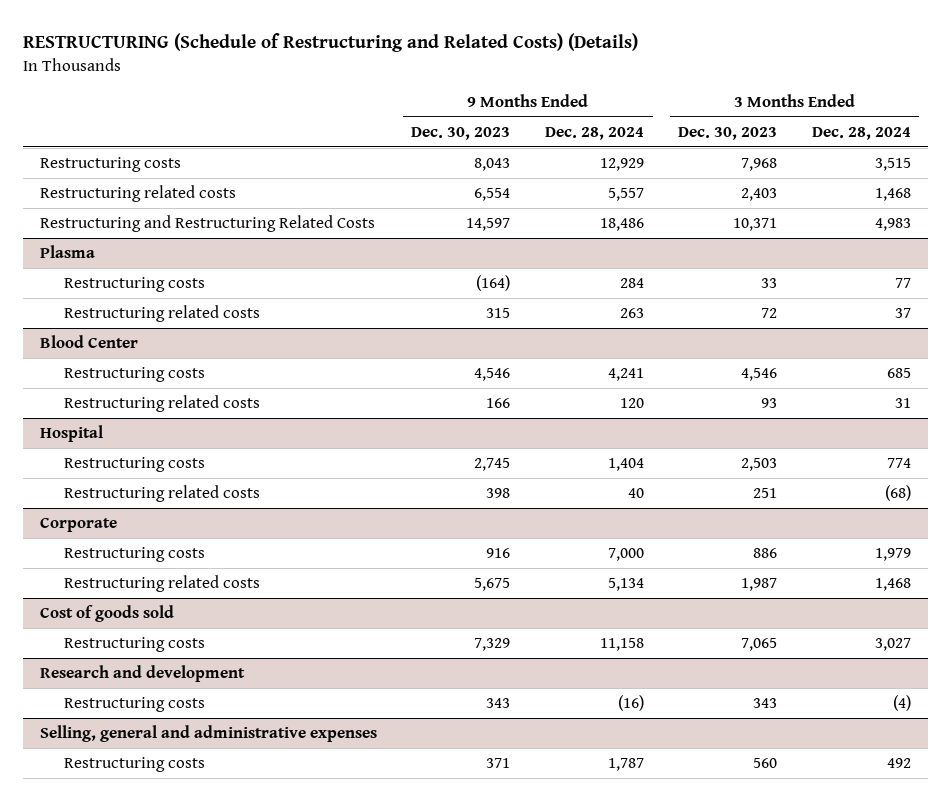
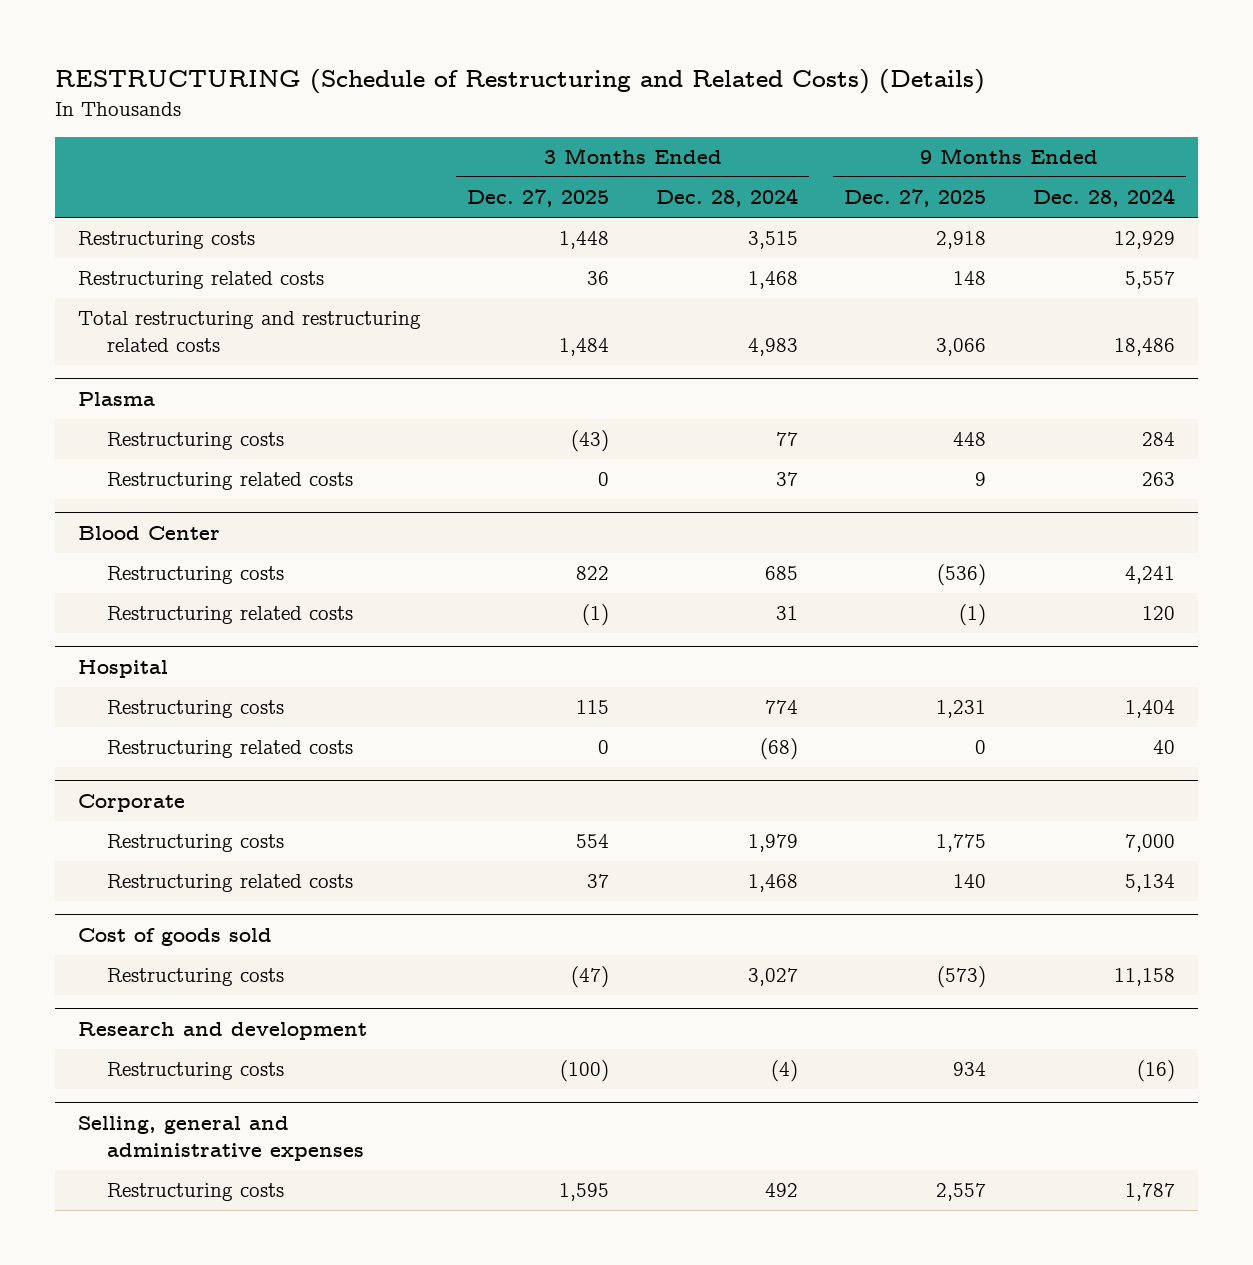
- | 9 Months Ended Dec. 30, 2023 | 9 Months Ended Dec. 28, 2024 | 3 Months Ended Dec. 30, 2023 | 3 Months Ended Dec. 28, 2024
+ | 3 Months Ended Dec. 27, 2025 | 3 Months Ended Dec. 28, 2024 | 9 Months Ended Dec. 27, 2025 | 9 Months Ended Dec. 28, 2024
- Restructuring and Restructuring Related Costs | 14,597 | 18,486 | 10,371 | 4,983
+ Total restructuring and restructuring related costs | 1,484 | 4,983 | 3,066 | 18,486

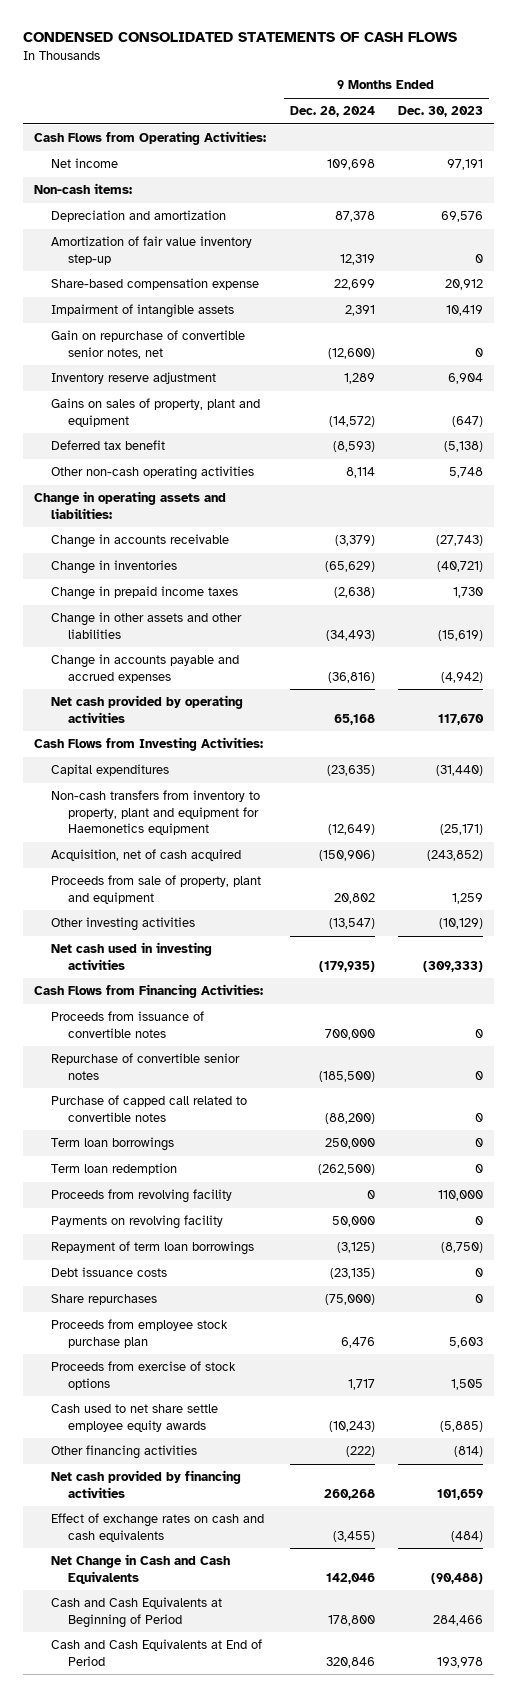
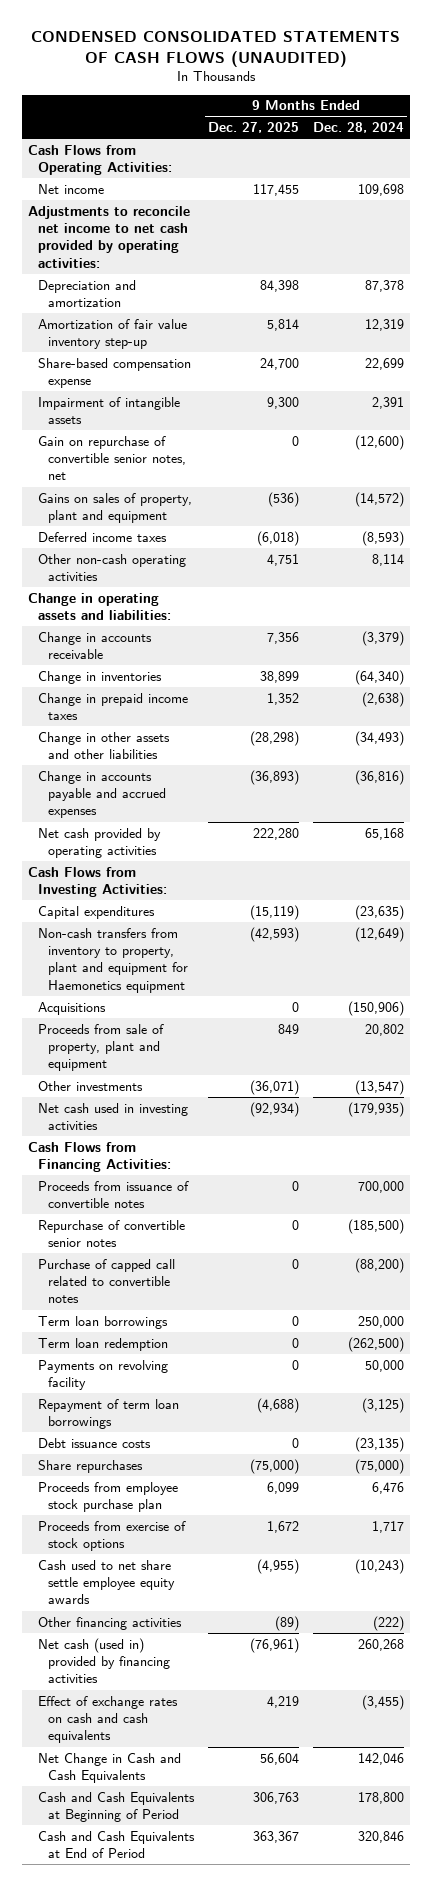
- CONDENSED CONSOLIDATED STATEMENTS OF CASH FLOWS
+ CONDENSED CONSOLIDATED STATEMENTS OF CASH FLOWS (UNAUDITED)
- | 9 Months Ended Dec. 28, 2024 | 9 Months Ended Dec. 30, 2023
+ | 9 Months Ended Dec. 27, 2025 | 9 Months Ended Dec. 28, 2024
- Non-cash items:
+ Adjustments to reconcile net income to net cash provided by operating activities:
- Inventory reserve adjustment | 1,289 | 6,904
- Deferred tax benefit | (8,593) | (5,138)
+ Deferred income taxes | (6,018) | (8,593)
- Change in inventories | (65,629) | (40,721)
+ Change in inventories | 38,899 | (64,340)
- Acquisition, net of cash acquired | (150,906) | (243,852)
+ Acquisitions | 0 | (150,906)
- Other investing activities | (13,547) | (10,129)
+ Other investments | (36,071) | (13,547)
- Proceeds from revolving facility | 0 | 110,000
- Net cash provided by financing activities | 260,268 | 101,659
+ Net cash (used in) provided by financing activities | (76,961) | 260,268

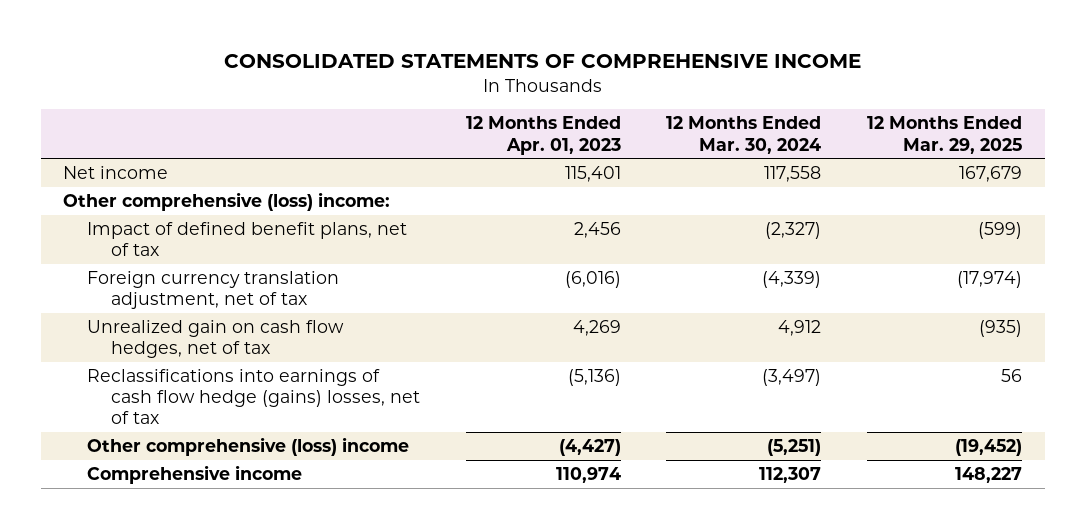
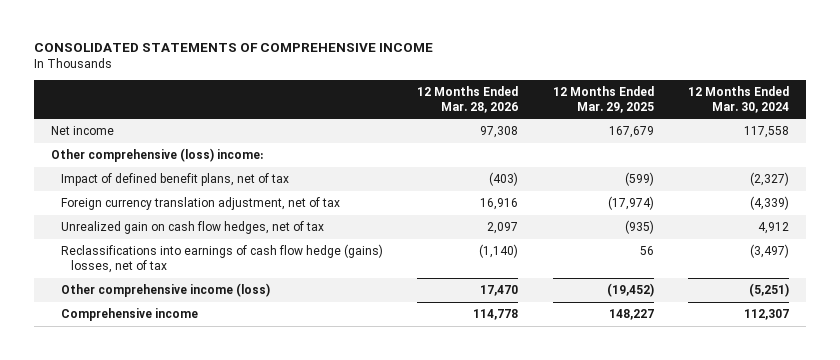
- | 12 Months Ended Apr. 01, 2023 | 12 Months Ended Mar. 30, 2024 | 12 Months Ended Mar. 29, 2025
+ | 12 Months Ended Mar. 28, 2026 | 12 Months Ended Mar. 29, 2025 | 12 Months Ended Mar. 30, 2024
- Other comprehensive (loss) income | (4,427) | (5,251) | (19,452)
+ Other comprehensive income (loss) | 17,470 | (19,452) | (5,251)

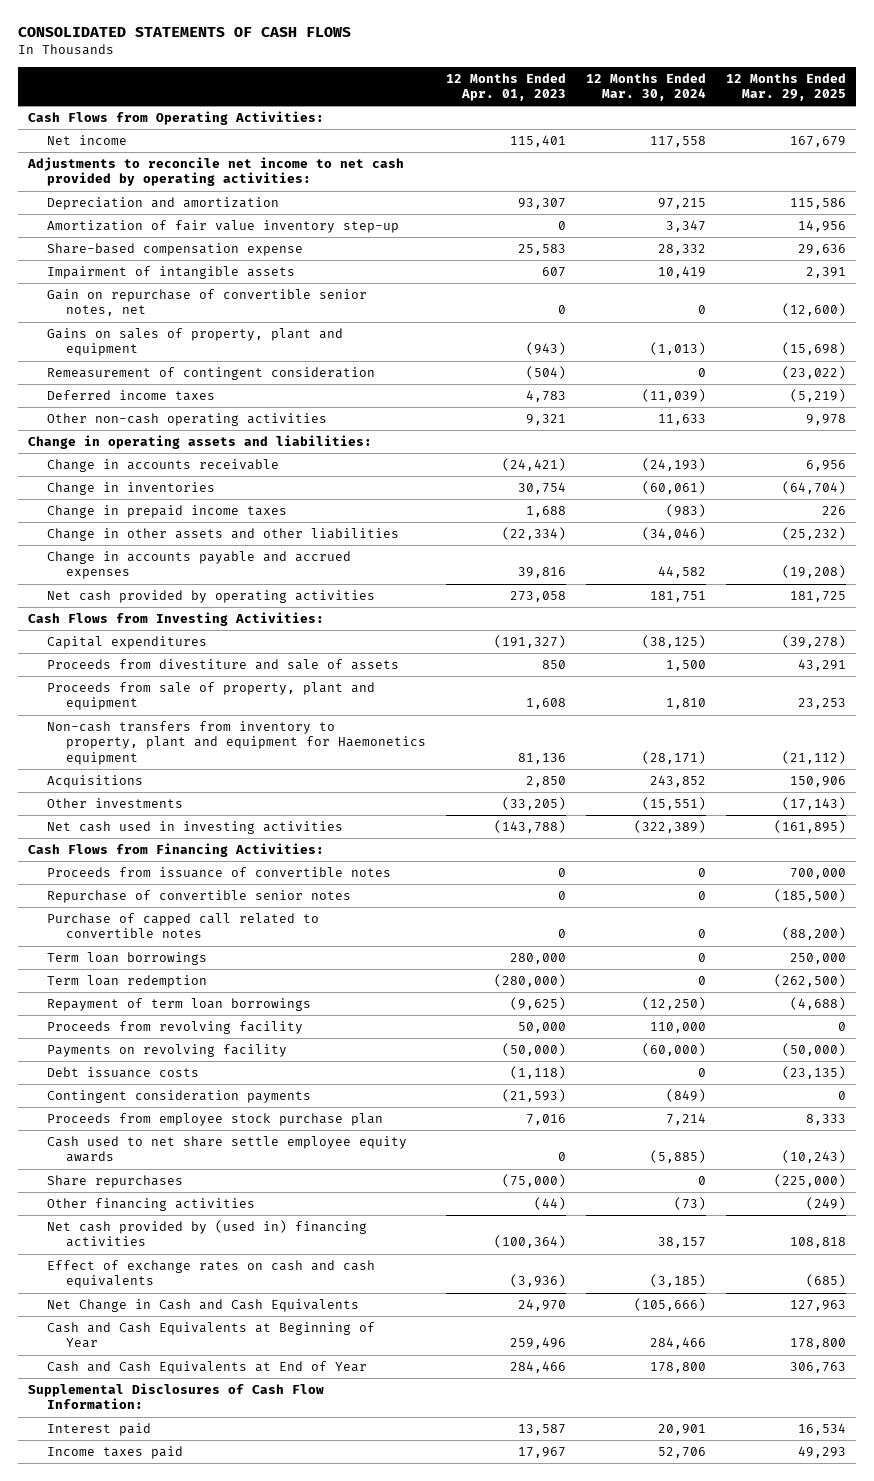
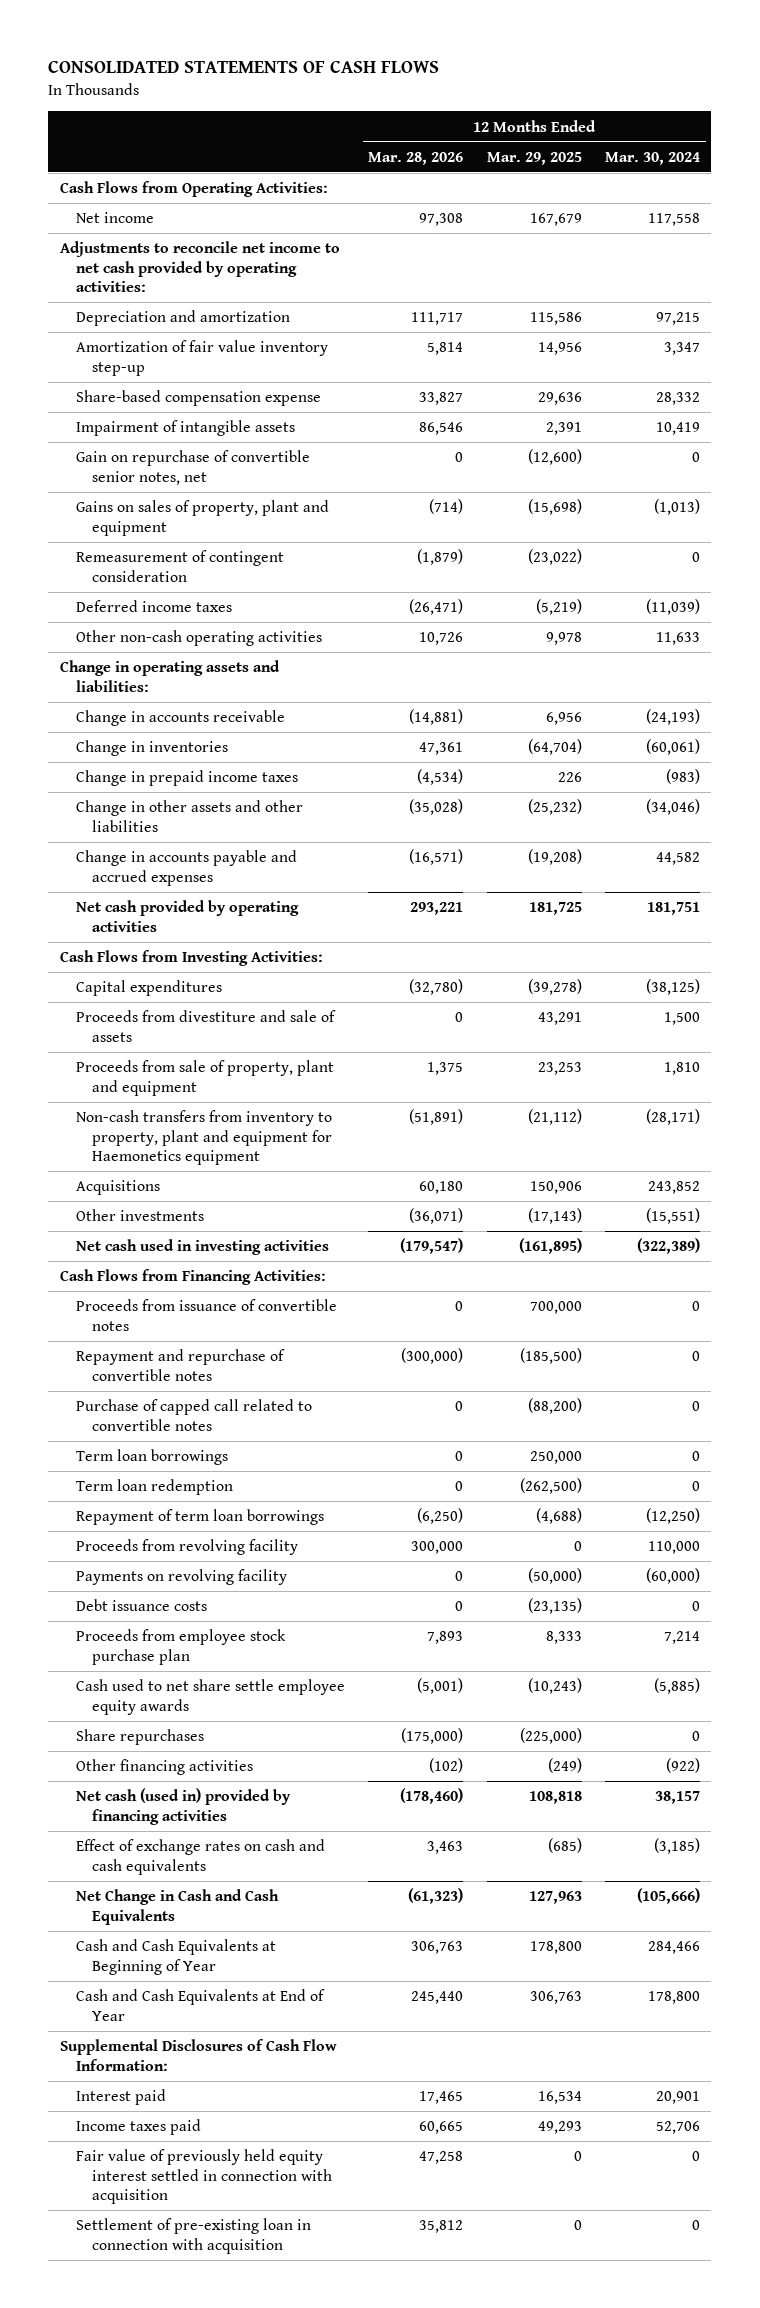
- | 12 Months Ended Apr. 01, 2023 | 12 Months Ended Mar. 30, 2024 | 12 Months Ended Mar. 29, 2025
+ | 12 Months Ended Mar. 28, 2026 | 12 Months Ended Mar. 29, 2025 | 12 Months Ended Mar. 30, 2024
- Repurchase of convertible senior notes | 0 | 0 | (185,500)
+ Repayment and repurchase of convertible notes | (300,000) | (185,500) | 0
- Contingent consideration payments | (21,593) | (849) | 0
- Other financing activities | (44) | (73) | (249)
- Net cash provided by (used in) financing activities | (100,364) | 38,157 | 108,818
+ Other financing activities | (102) | (249) | (922)
+ Net cash (used in) provided by financing activities | (178,460) | 108,818 | 38,157
+ Fair value of previously held equity interest settled in connection with acquisition | 47,258 | 0 | 0
+ Settlement of pre-existing loan in connection with acquisition | 35,812 | 0 | 0

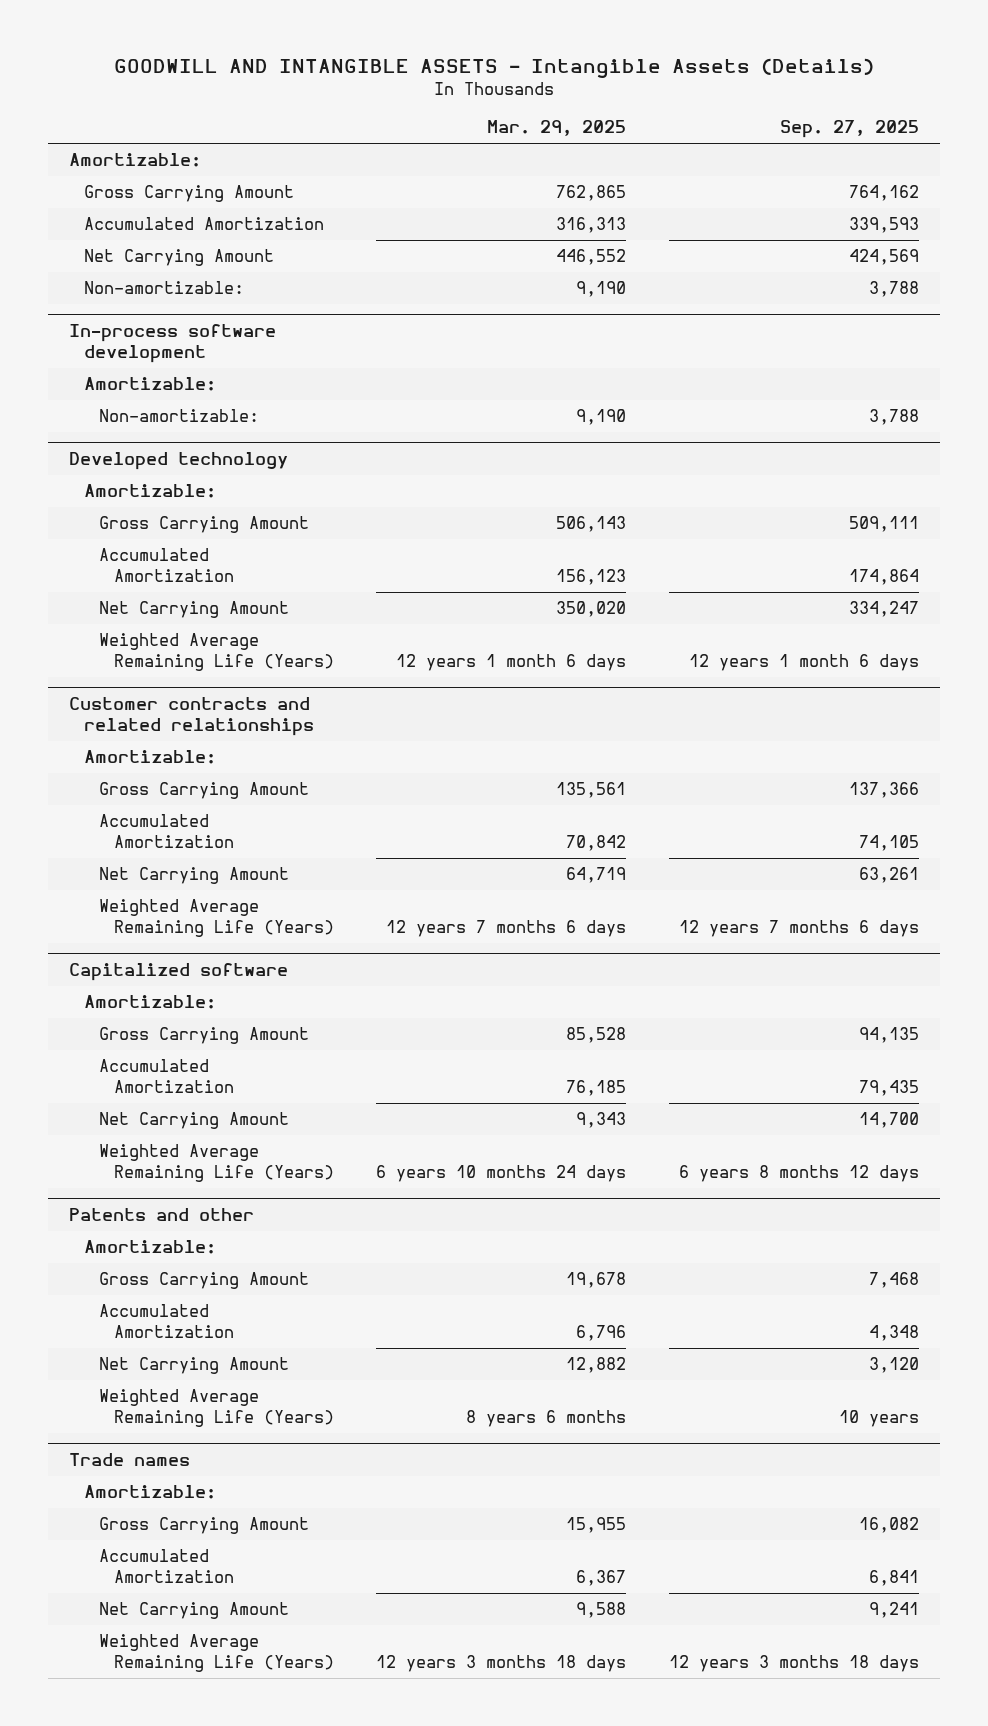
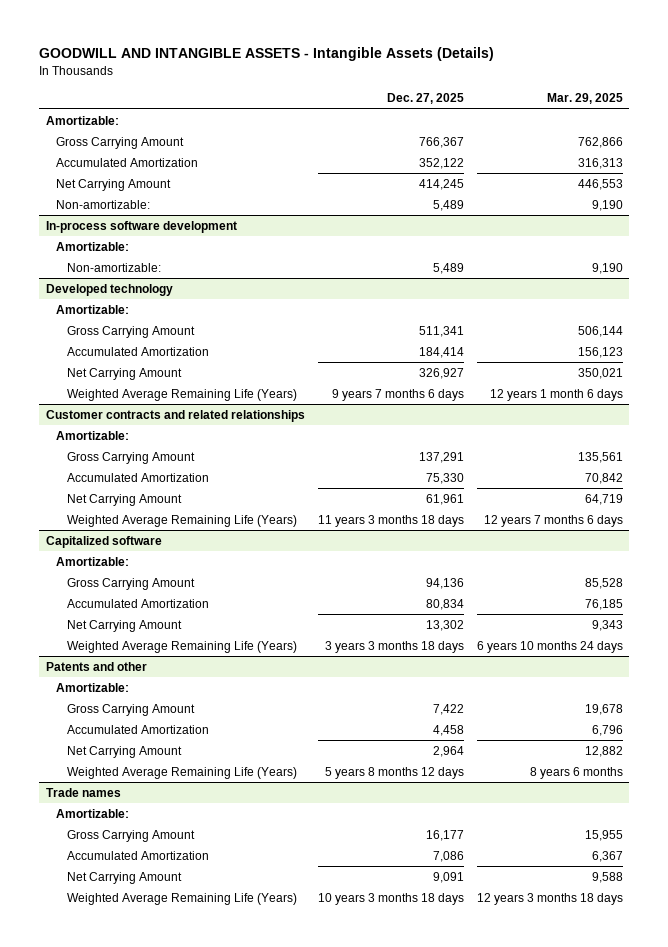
- | Mar. 29, 2025 | Sep. 27, 2025
+ | Dec. 27, 2025 | Mar. 29, 2025
- Gross Carrying Amount | 762,865 | 764,162
+ Gross Carrying Amount | 766,367 | 762,866
- Net Carrying Amount | 446,552 | 424,569
+ Net Carrying Amount | 414,245 | 446,553
@ Developed technology
- Gross Carrying Amount | 506,143 | 509,111
+ Gross Carrying Amount | 511,341 | 506,144
- Net Carrying Amount | 350,020 | 334,247
+ Net Carrying Amount | 326,927 | 350,021

